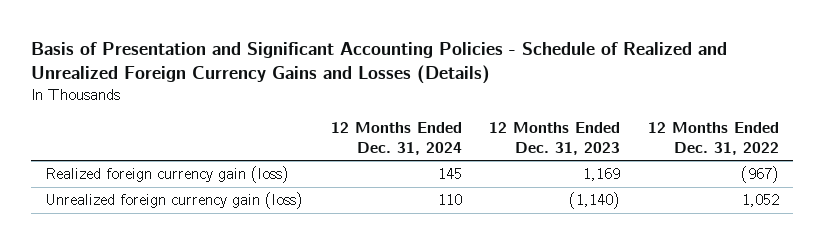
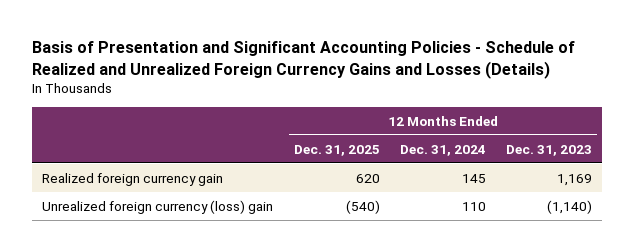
- | 12 Months Ended Dec. 31, 2024 | 12 Months Ended Dec. 31, 2023 | 12 Months Ended Dec. 31, 2022
+ | 12 Months Ended Dec. 31, 2025 | 12 Months Ended Dec. 31, 2024 | 12 Months Ended Dec. 31, 2023
- Realized foreign currency gain (loss) | 145 | 1,169 | (967)
- Unrealized foreign currency gain (loss) | 110 | (1,140) | 1,052
+ Realized foreign currency gain | 620 | 145 | 1,169
+ Unrealized foreign currency (loss) gain | (540) | 110 | (1,140)

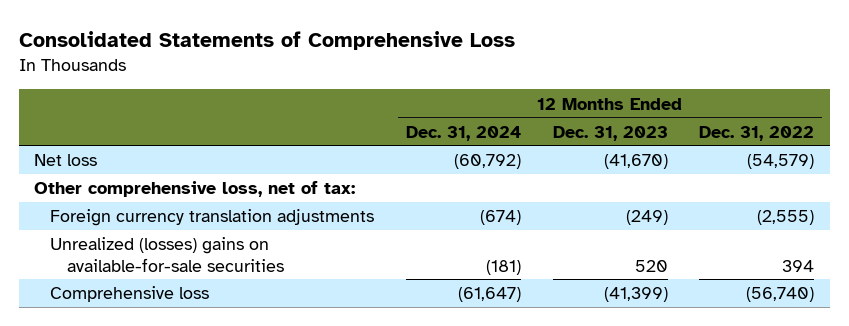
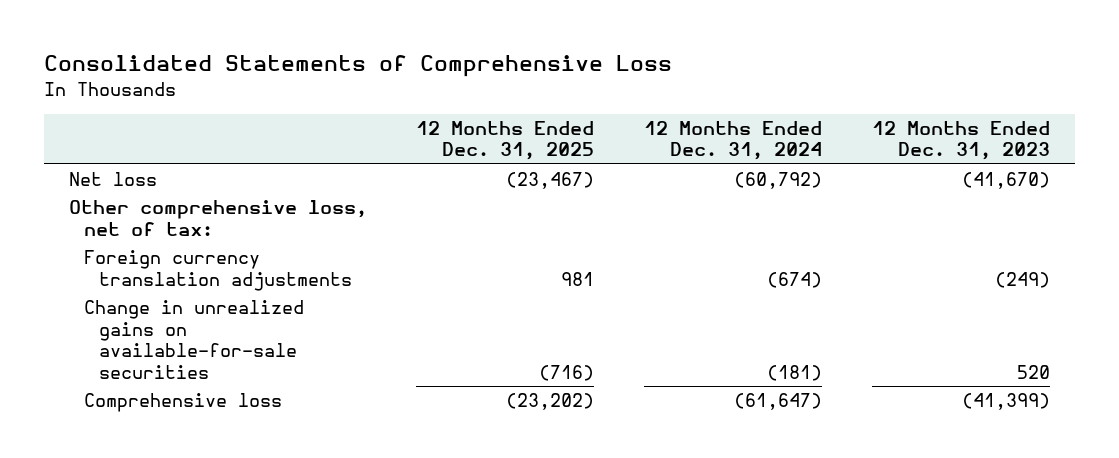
- | 12 Months Ended Dec. 31, 2024 | 12 Months Ended Dec. 31, 2023 | 12 Months Ended Dec. 31, 2022
+ | 12 Months Ended Dec. 31, 2025 | 12 Months Ended Dec. 31, 2024 | 12 Months Ended Dec. 31, 2023
- Unrealized (losses) gains on available-for-sale securities | (181) | 520 | 394
+ Change in unrealized gains on available-for-sale securities | (716) | (181) | 520

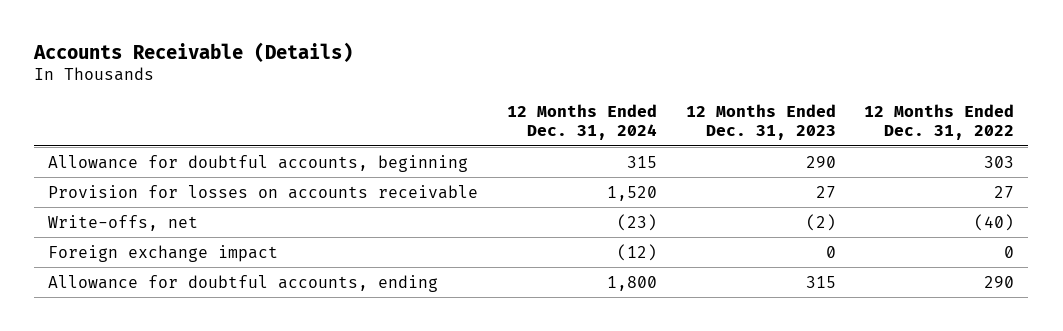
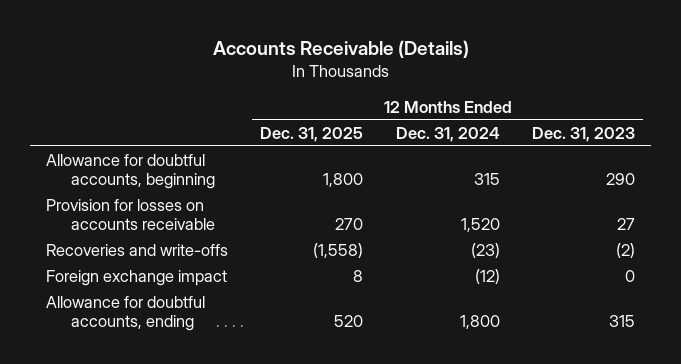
- | 12 Months Ended Dec. 31, 2024 | 12 Months Ended Dec. 31, 2023 | 12 Months Ended Dec. 31, 2022
+ | 12 Months Ended Dec. 31, 2025 | 12 Months Ended Dec. 31, 2024 | 12 Months Ended Dec. 31, 2023
- Write-offs, net | (23) | (2) | (40)
+ Recoveries and write-offs | (1,558) | (23) | (2)

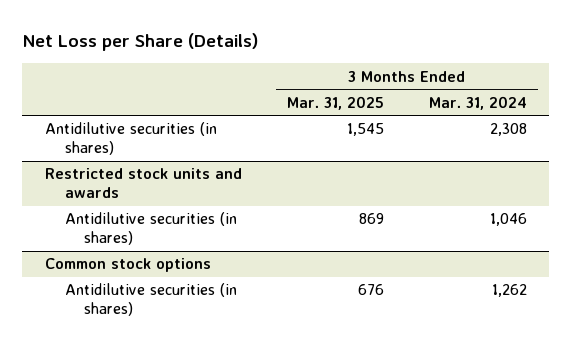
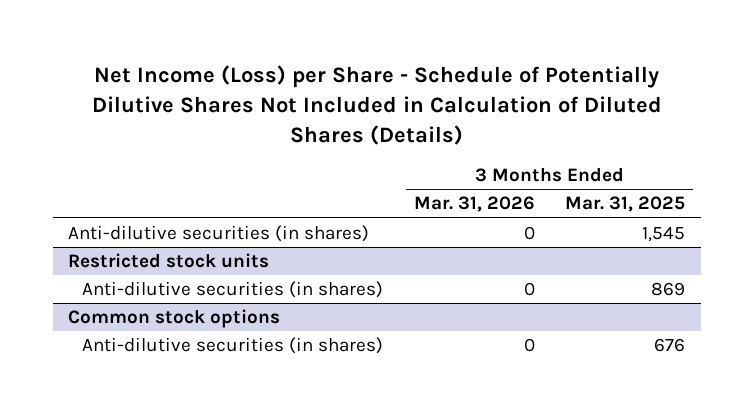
- Net Loss per Share (Details)
+ Net Income (Loss) per Share - Schedule of Potentially Dilutive Shares Not Included in Calculation of Diluted Shares (Details)
- | 3 Months Ended Mar. 31, 2025 | 3 Months Ended Mar. 31, 2024
+ | 3 Months Ended Mar. 31, 2026 | 3 Months Ended Mar. 31, 2025
- Antidilutive securities (in shares) | 1,545 | 2,308
- Restricted stock units and awards
- Antidilutive securities (in shares) | 869 | 1,046
+ Anti-dilutive securities (in shares) | 0 | 1,545
+ Restricted stock units
+ Anti-dilutive securities (in shares) | 0 | 869
@ Common stock options
- Antidilutive securities (in shares) | 676 | 1,262
+ Anti-dilutive securities (in shares) | 0 | 676

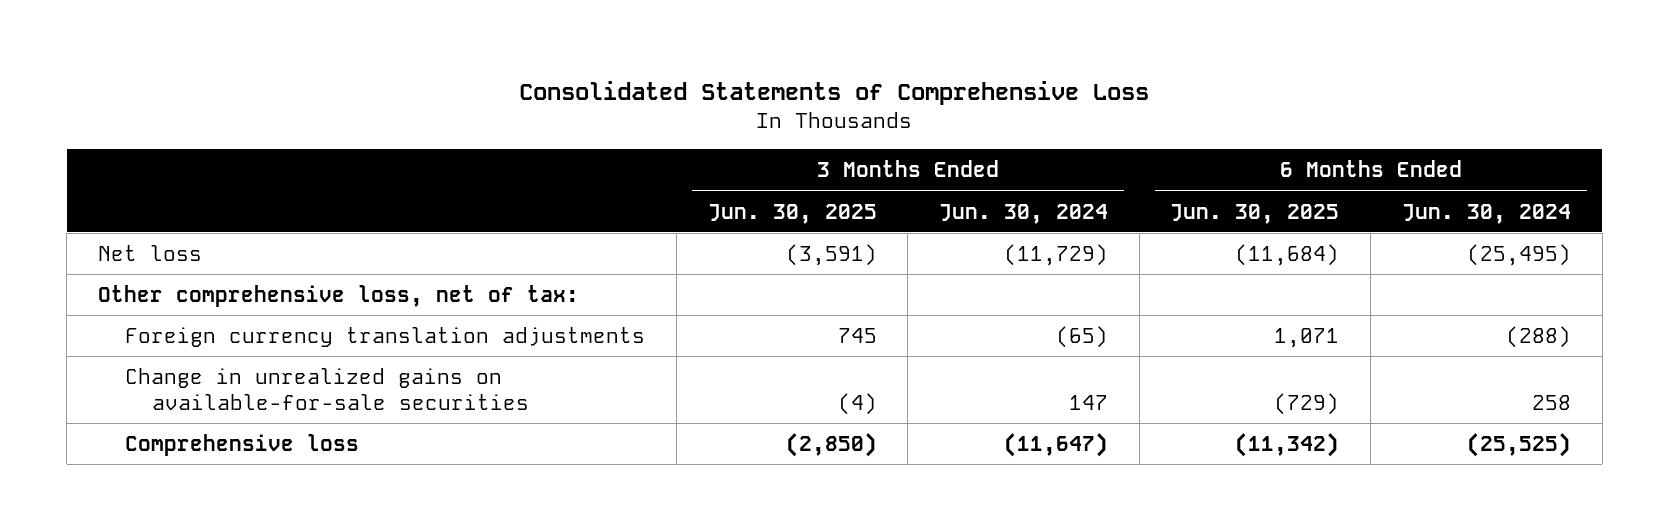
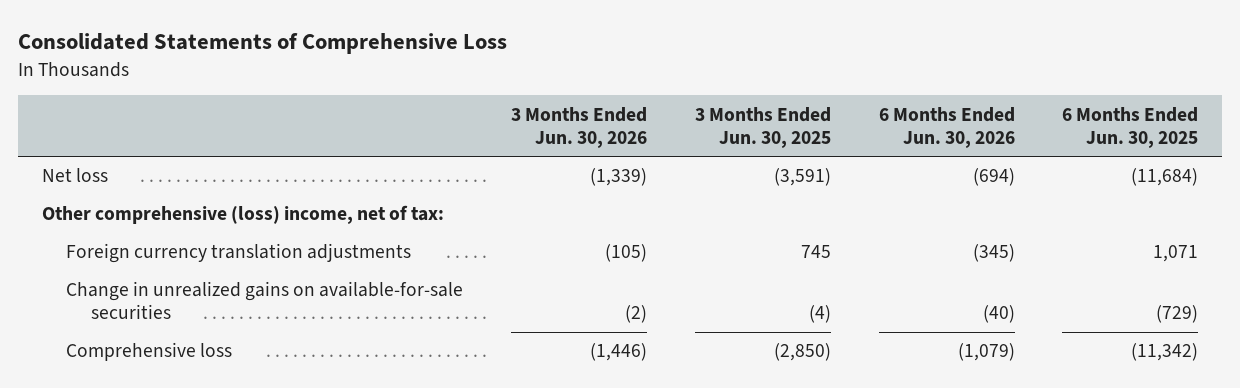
- | 3 Months Ended Jun. 30, 2025 | 3 Months Ended Jun. 30, 2024 | 6 Months Ended Jun. 30, 2025 | 6 Months Ended Jun. 30, 2024
+ | 3 Months Ended Jun. 30, 2026 | 3 Months Ended Jun. 30, 2025 | 6 Months Ended Jun. 30, 2026 | 6 Months Ended Jun. 30, 2025
- Other comprehensive loss, net of tax:
+ Other comprehensive (loss) income, net of tax:

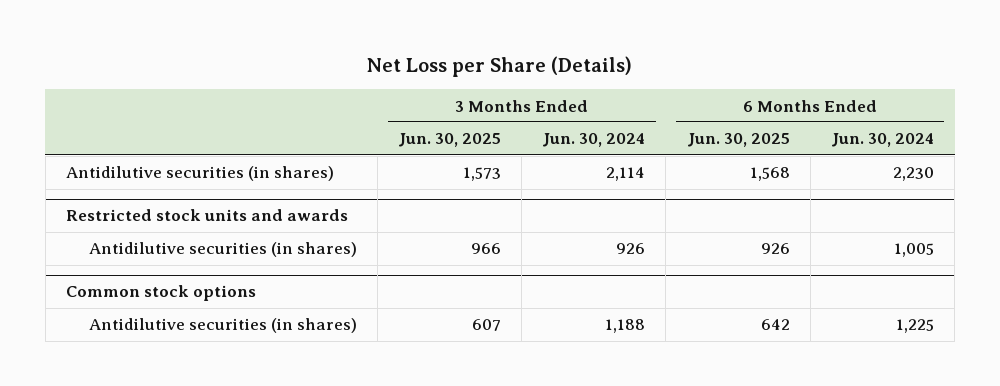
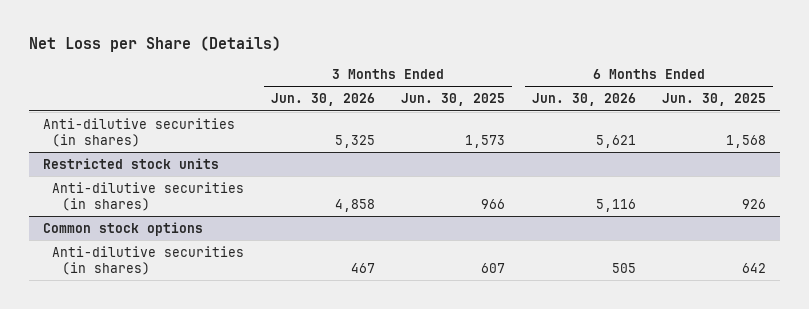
- | 3 Months Ended Jun. 30, 2025 | 3 Months Ended Jun. 30, 2024 | 6 Months Ended Jun. 30, 2025 | 6 Months Ended Jun. 30, 2024
+ | 3 Months Ended Jun. 30, 2026 | 3 Months Ended Jun. 30, 2025 | 6 Months Ended Jun. 30, 2026 | 6 Months Ended Jun. 30, 2025
- Antidilutive securities (in shares) | 1,573 | 2,114 | 1,568 | 2,230
- Restricted stock units and awards
- Antidilutive securities (in shares) | 966 | 926 | 926 | 1,005
+ Anti-dilutive securities (in shares) | 5,325 | 1,573 | 5,621 | 1,568
+ Restricted stock units
+ Anti-dilutive securities (in shares) | 4,858 | 966 | 5,116 | 926
@ Common stock options
- Antidilutive securities (in shares) | 607 | 1,188 | 642 | 1,225
+ Anti-dilutive securities (in shares) | 467 | 607 | 505 | 642

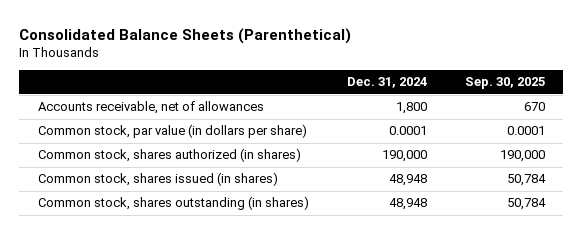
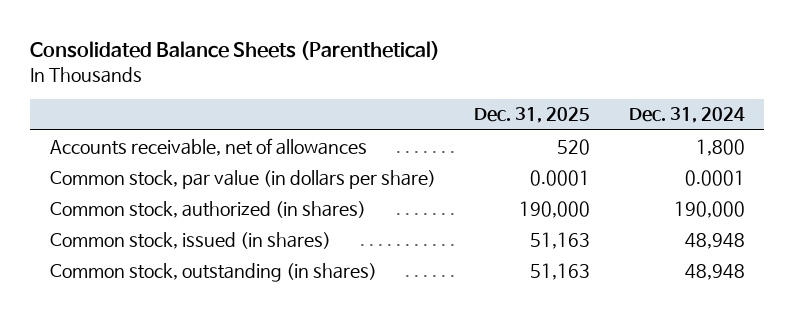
- | Dec. 31, 2024 | Sep. 30, 2025
+ | Dec. 31, 2025 | Dec. 31, 2024
- Common stock, shares authorized (in shares) | 190,000 | 190,000
- Common stock, shares issued (in shares) | 48,948 | 50,784
- Common stock, shares outstanding (in shares) | 48,948 | 50,784
+ Common stock, authorized (in shares) | 190,000 | 190,000
+ Common stock, issued (in shares) | 51,163 | 48,948
+ Common stock, outstanding (in shares) | 51,163 | 48,948

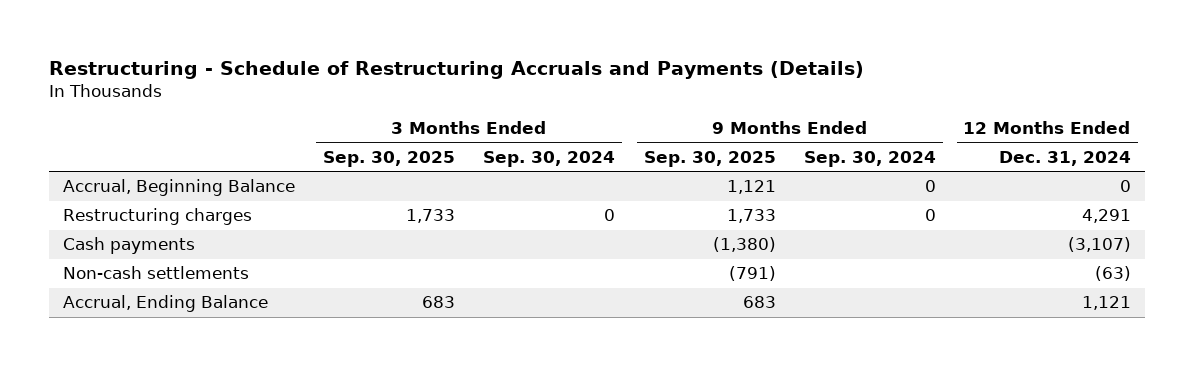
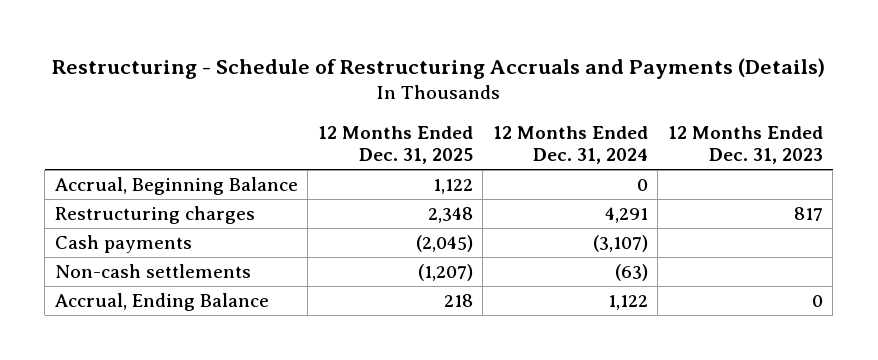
- | 3 Months Ended Sep. 30, 2025 | 3 Months Ended Sep. 30, 2024 | 9 Months Ended Sep. 30, 2025 | 9 Months Ended Sep. 30, 2024 | 12 Months Ended Dec. 31, 2024
+ | 12 Months Ended Dec. 31, 2025 | 12 Months Ended Dec. 31, 2024 | 12 Months Ended Dec. 31, 2023
- Accrual, Ending Balance | 683 | | 683 | | 1,121
+ Accrual, Ending Balance | 218 | 1,122 | 0

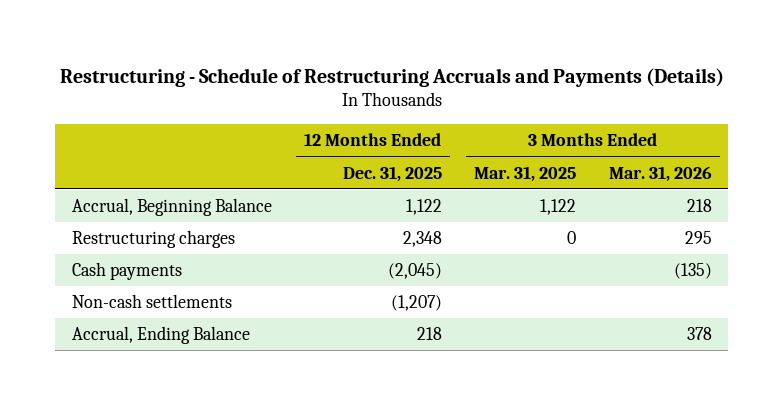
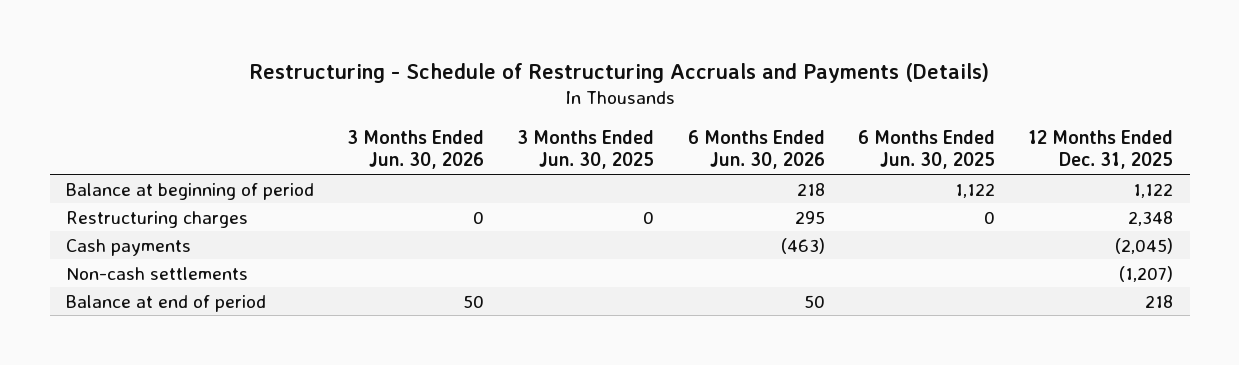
- | 12 Months Ended Dec. 31, 2025 | 3 Months Ended Mar. 31, 2025 | 3 Months Ended Mar. 31, 2026
+ | 3 Months Ended Jun. 30, 2026 | 3 Months Ended Jun. 30, 2025 | 6 Months Ended Jun. 30, 2026 | 6 Months Ended Jun. 30, 2025 | 12 Months Ended Dec. 31, 2025
- Accrual, Beginning Balance | 1,122 | 1,122 | 218
+ Balance at beginning of period | | | 218 | 1,122 | 1,122
- Accrual, Ending Balance | 218 | | 378
+ Balance at end of period | 50 | | 50 | | 218

